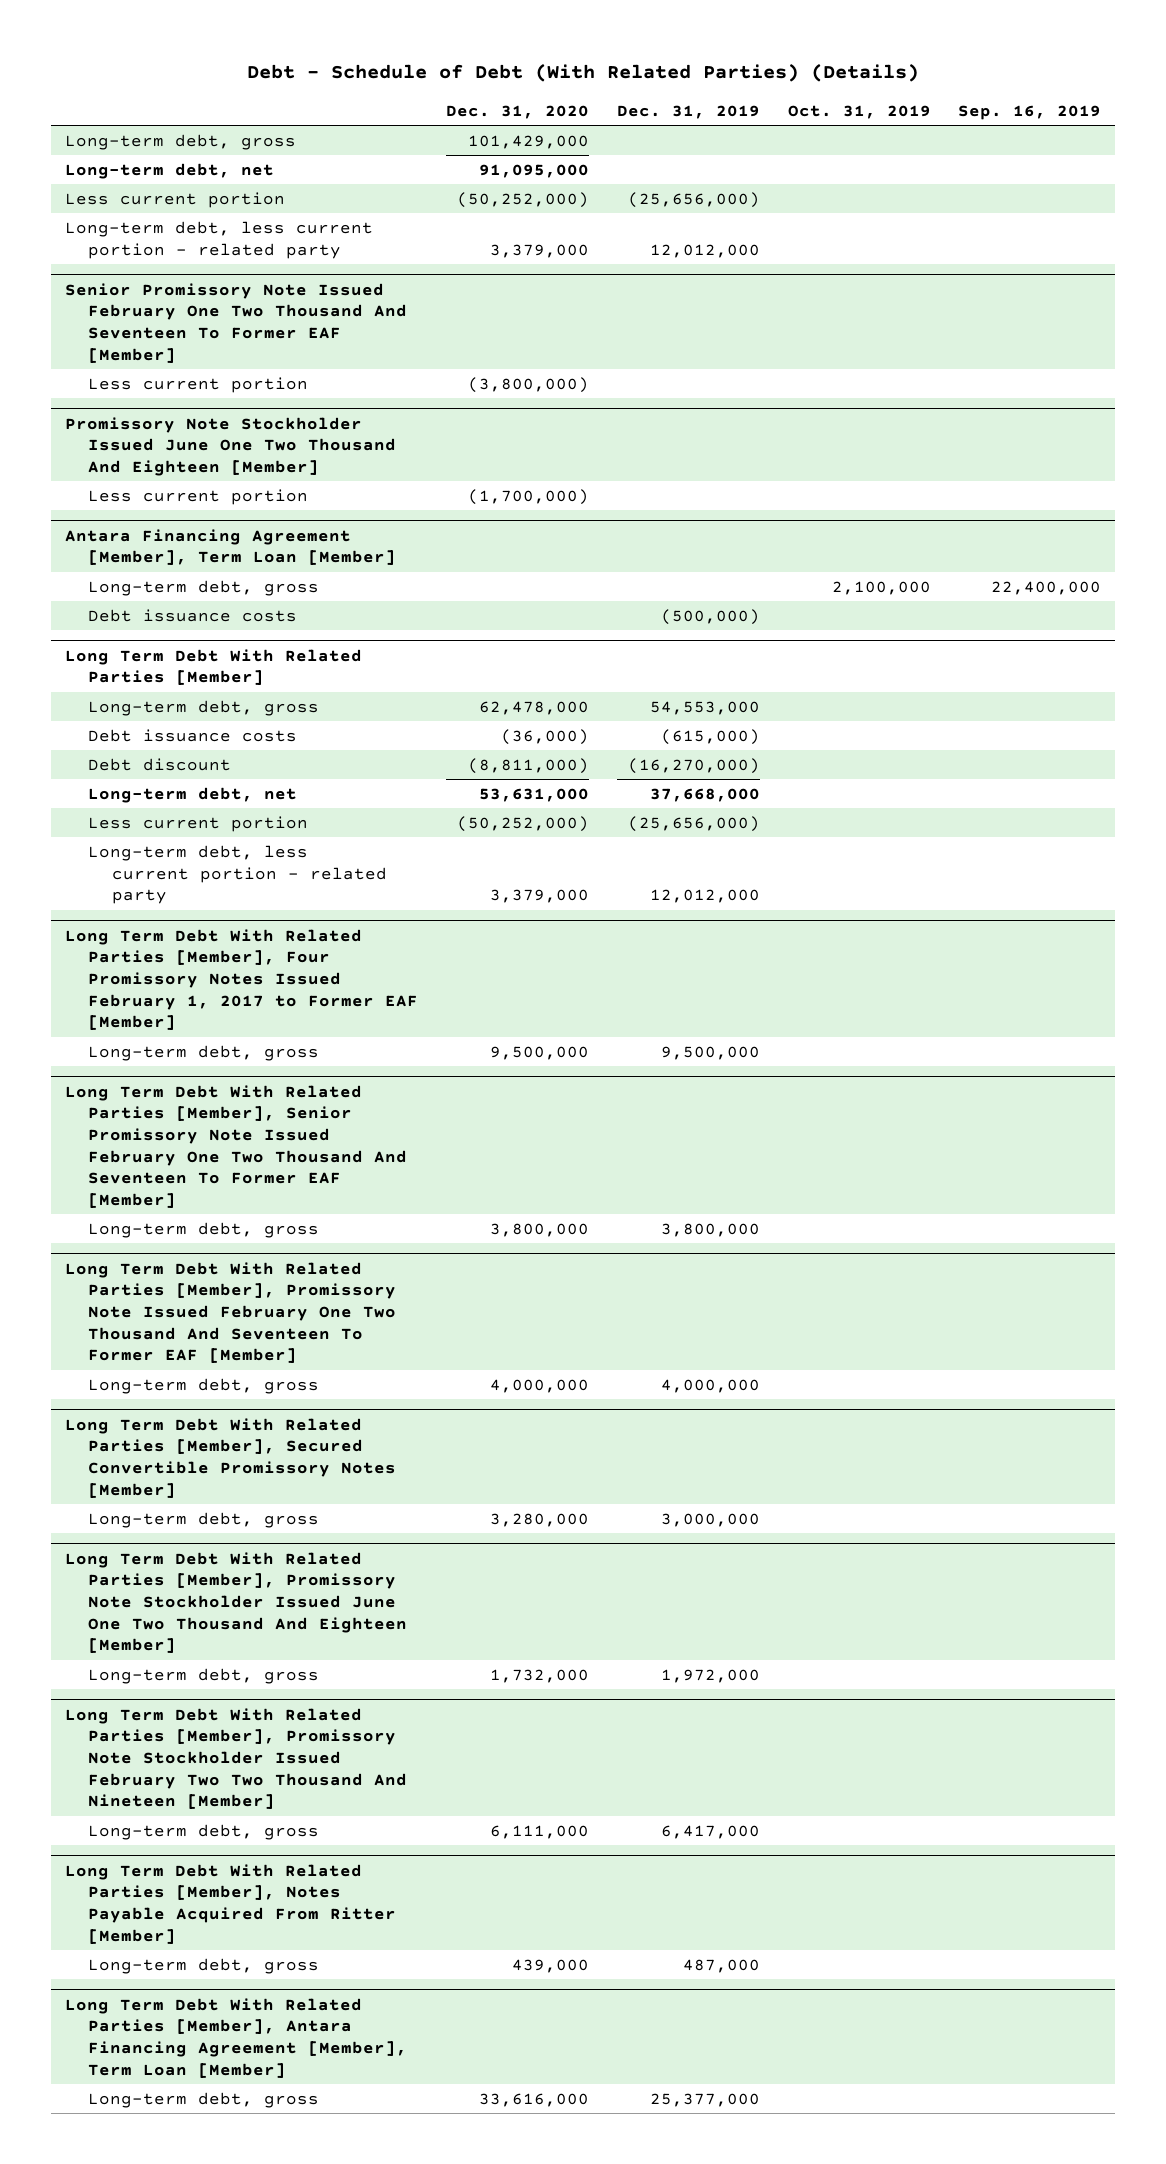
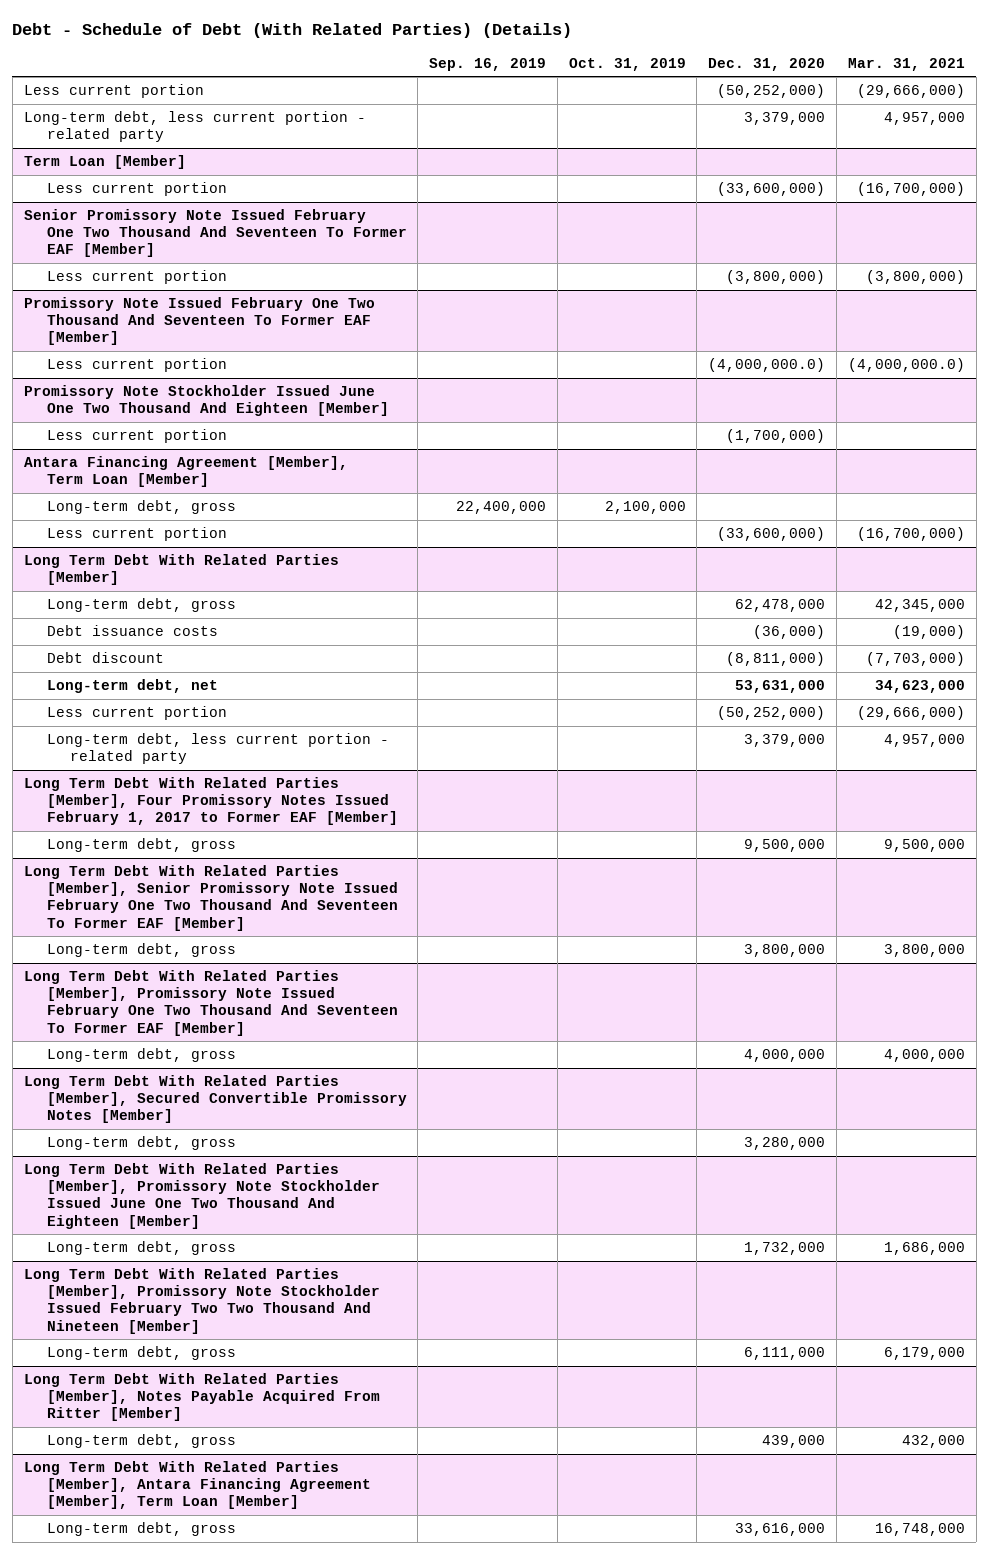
- | Dec. 31, 2020 | Dec. 31, 2019 | Oct. 31, 2019 | Sep. 16, 2019
+ | Sep. 16, 2019 | Oct. 31, 2019 | Dec. 31, 2020 | Mar. 31, 2021
- Long-term debt, gross | 101,429,000 | | |
- Long-term debt, net | 91,095,000 | | |
+ Term Loan [Member]
+ Less current portion | | | (33,600,000) | (16,700,000)
+ Promissory Note Issued February One Two Thousand And Seventeen To Former EAF [Member]
+ Less current portion | | | (4,000,000.0) | (4,000,000.0)
@ Antara Financing Agreement [Member], Term Loan [Member]
- Debt issuance costs | | (500,000) | |
+ Less current portion | | | (33,600,000) | (16,700,000)

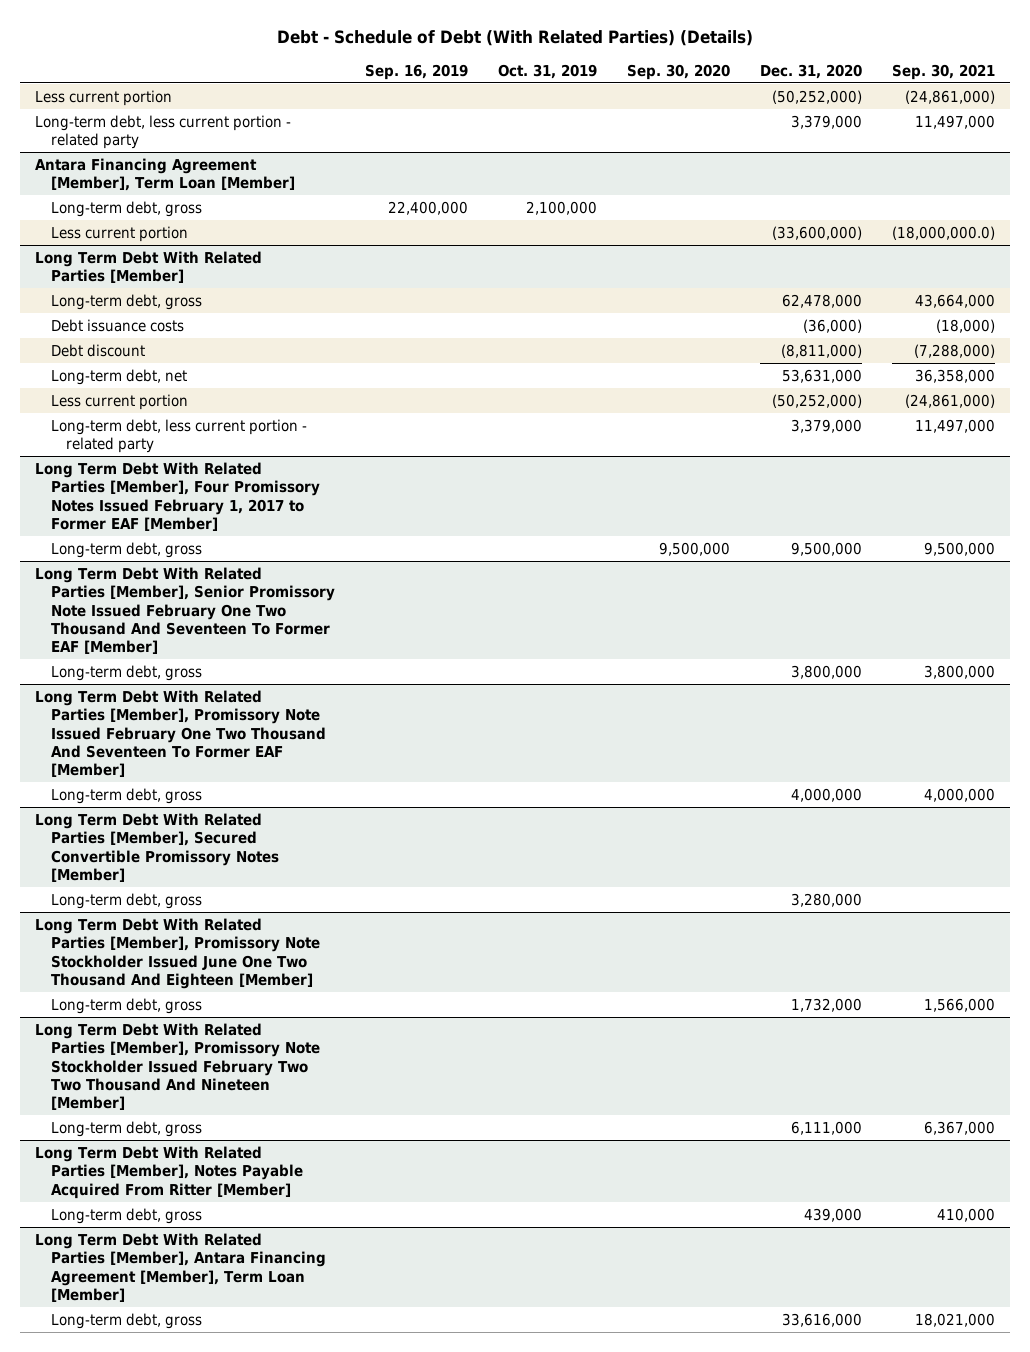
- | Sep. 16, 2019 | Oct. 31, 2019 | Dec. 31, 2020 | Mar. 31, 2021
+ | Sep. 16, 2019 | Oct. 31, 2019 | Sep. 30, 2020 | Dec. 31, 2020 | Sep. 30, 2021
- Term Loan [Member]
- Less current portion | | | (33,600,000) | (16,700,000)
- Senior Promissory Note Issued February One Two Thousand And Seventeen To Former EAF [Member]
- Less current portion | | | (3,800,000) | (3,800,000)
- Promissory Note Issued February One Two Thousand And Seventeen To Former EAF [Member]
- Less current portion | | | (4,000,000.0) | (4,000,000.0)
- Promissory Note Stockholder Issued June One Two Thousand And Eighteen [Member]
- Less current portion | | | (1,700,000) |

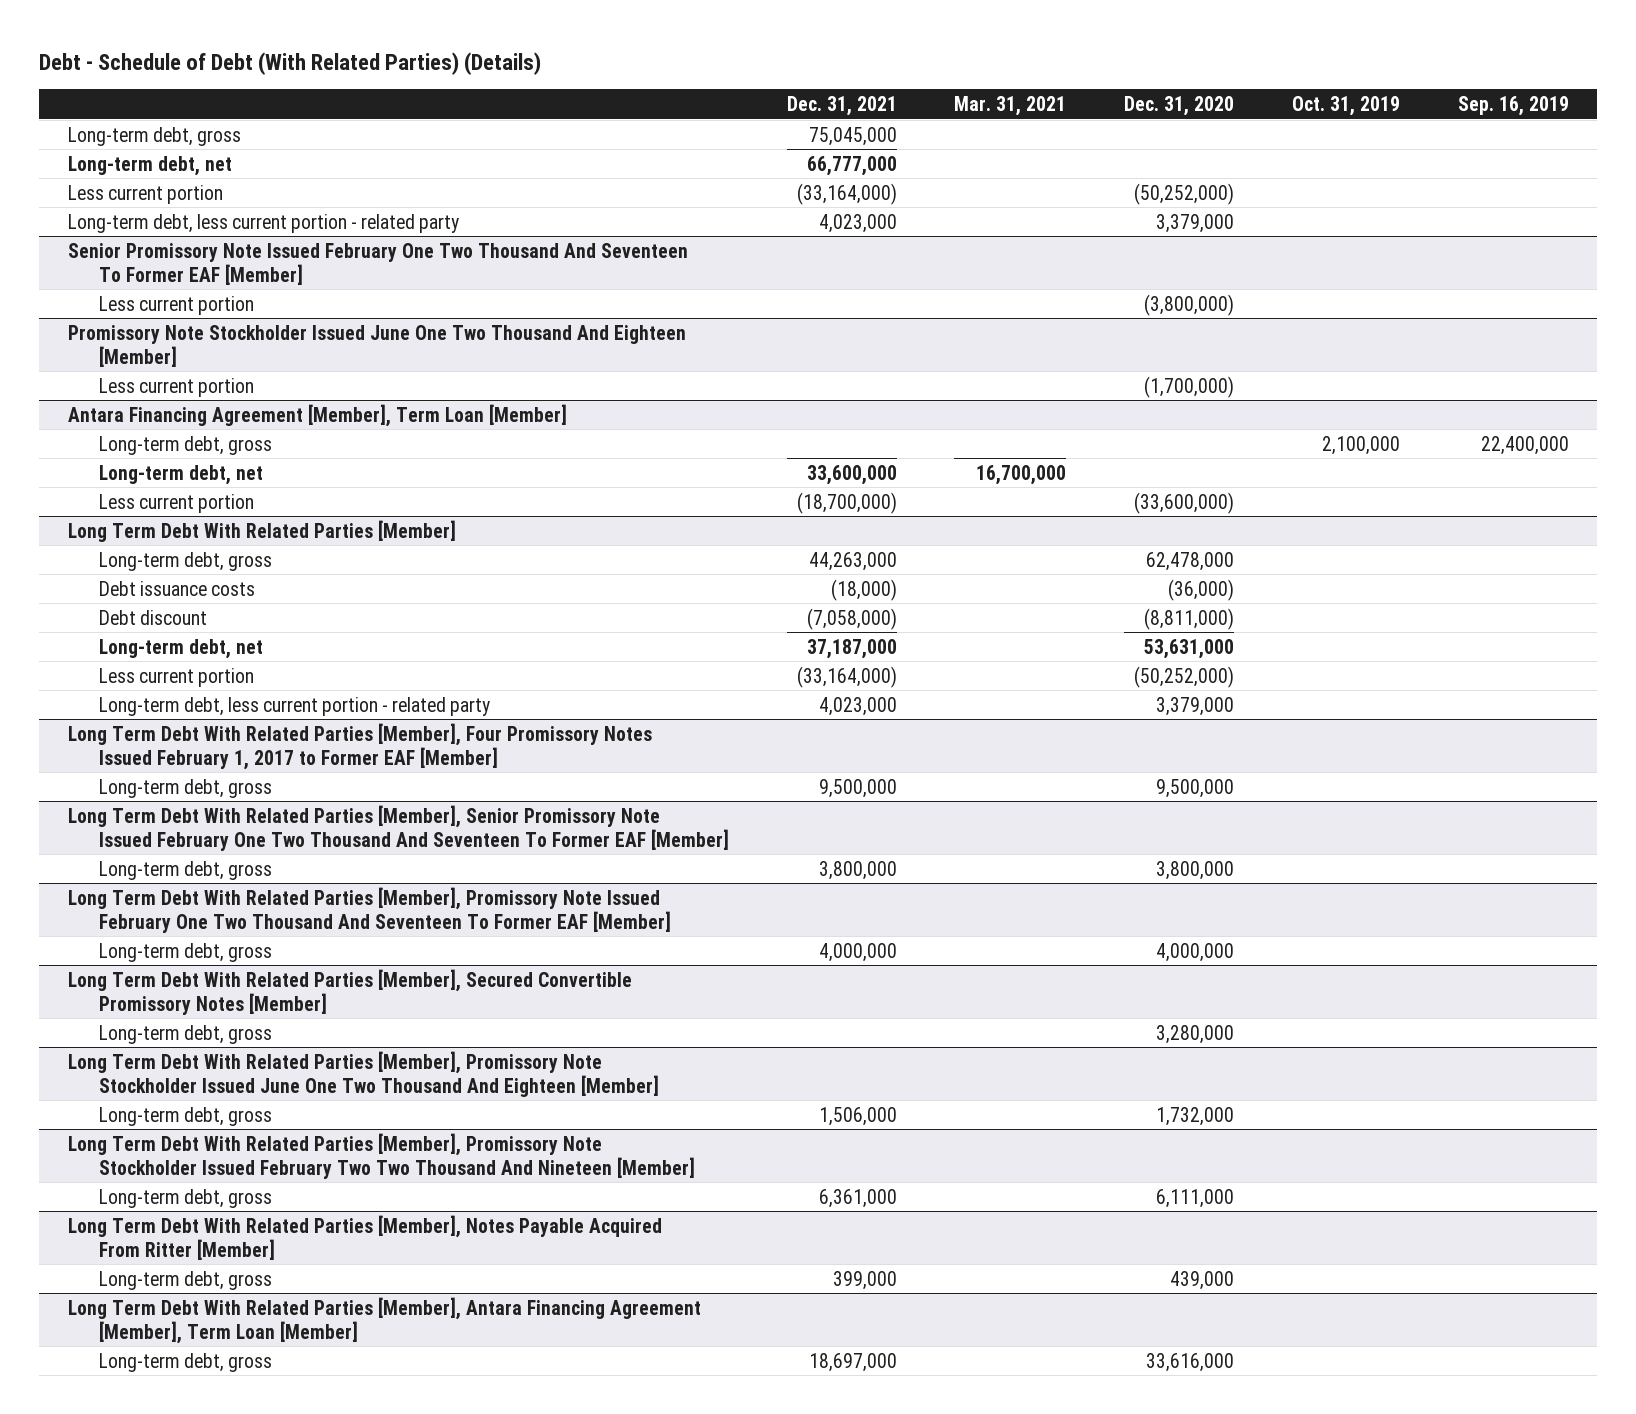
- | Sep. 16, 2019 | Oct. 31, 2019 | Sep. 30, 2020 | Dec. 31, 2020 | Sep. 30, 2021
+ | Dec. 31, 2021 | Mar. 31, 2021 | Dec. 31, 2020 | Oct. 31, 2019 | Sep. 16, 2019
+ Long-term debt, gross | 75,045,000 | | | |
+ Long-term debt, net | 66,777,000 | | | |
+ Senior Promissory Note Issued February One Two Thousand And Seventeen To Former EAF [Member]
+ Less current portion | | | (3,800,000) | |
+ Promissory Note Stockholder Issued June One Two Thousand And Eighteen [Member]
+ Less current portion | | | (1,700,000) | |
@ Antara Financing Agreement [Member], Term Loan [Member]
+ Long-term debt, net | 33,600,000 | 16,700,000 | | |

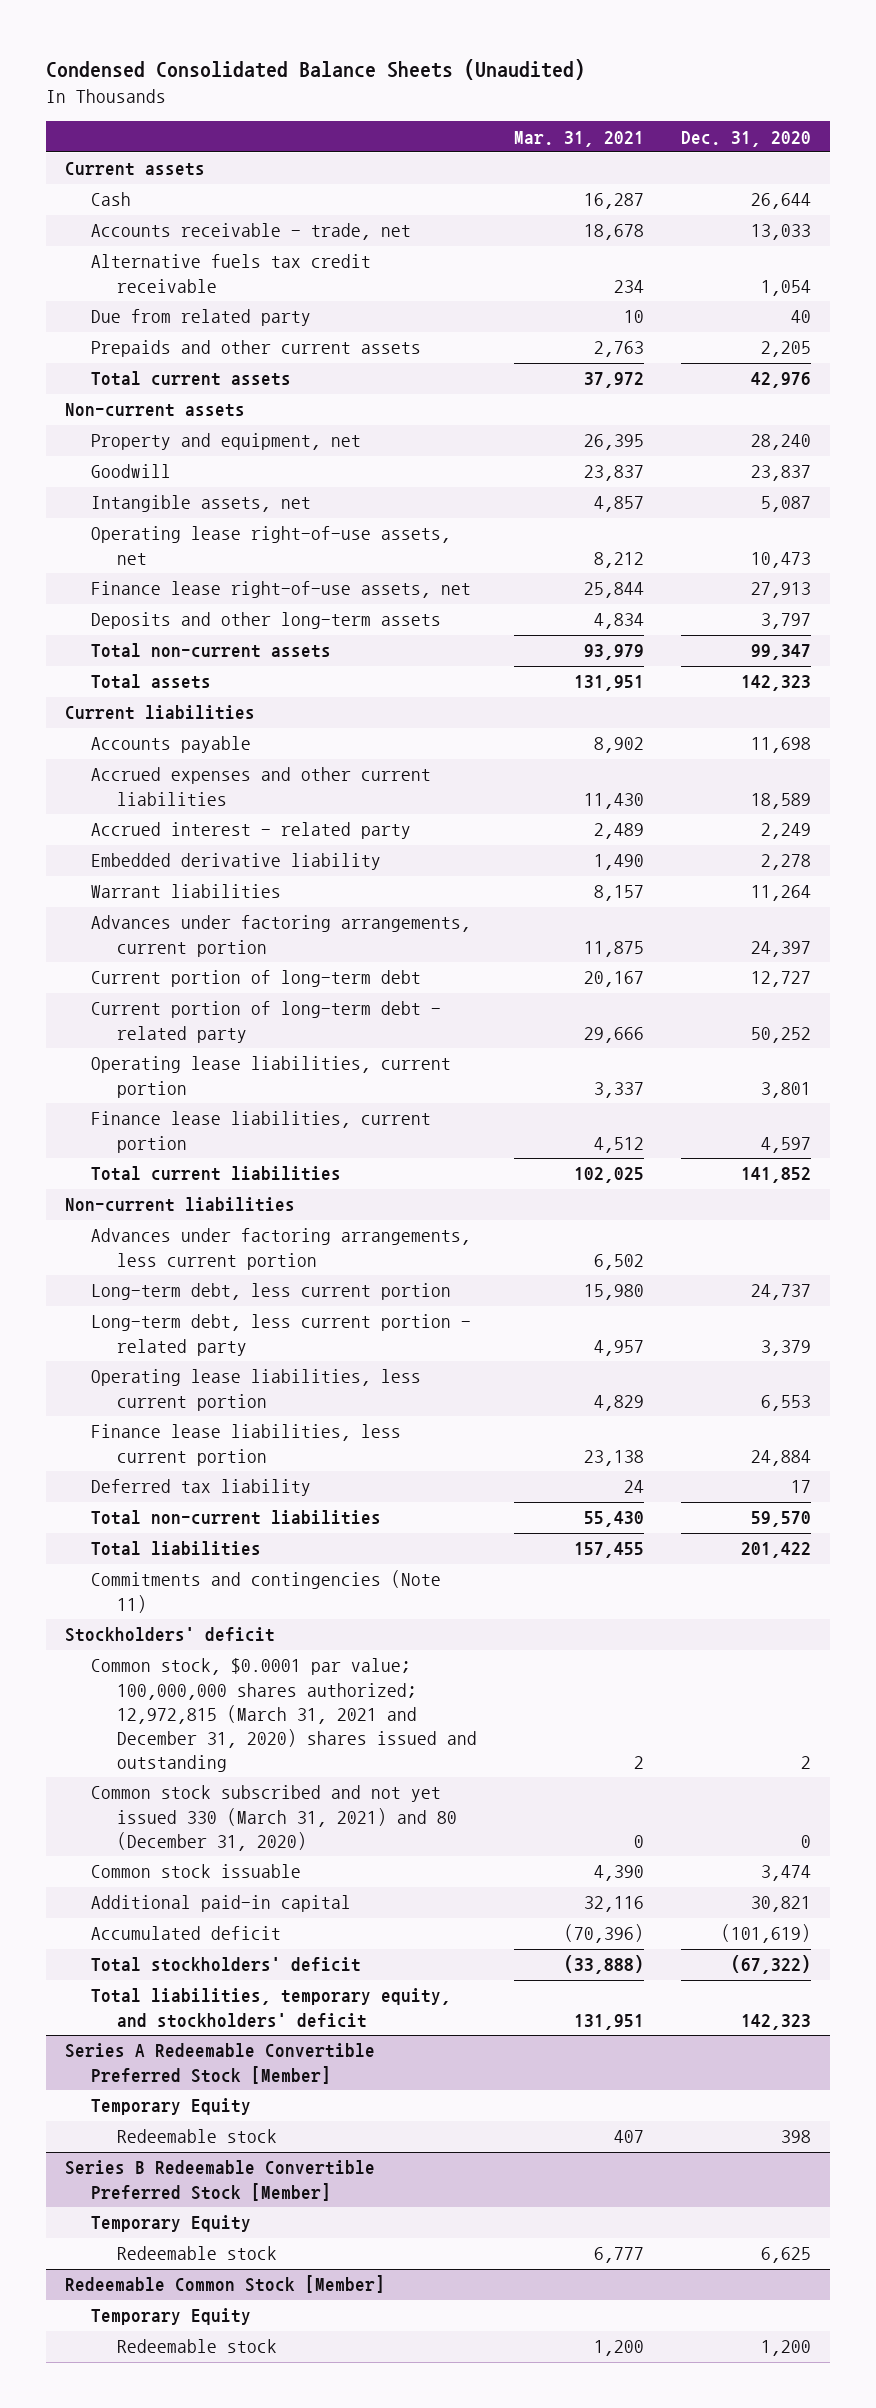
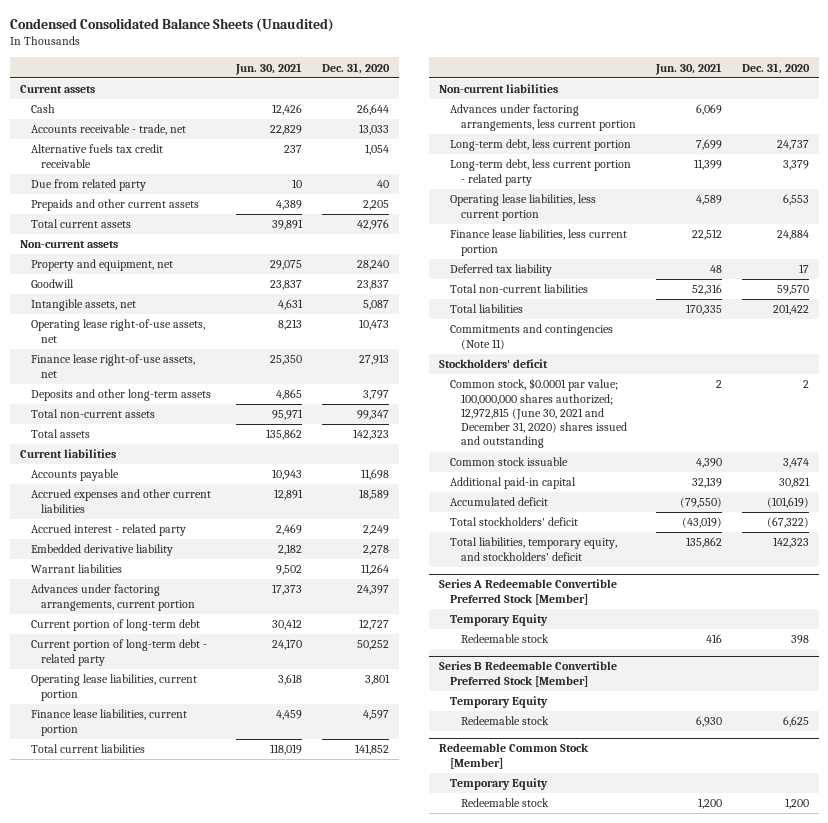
- | Mar. 31, 2021 | Dec. 31, 2020
+ | Jun. 30, 2021 | Dec. 31, 2020
- Common stock, $0.0001 par value; 100,000,000 shares authorized; 12,972,815 (March 31, 2021 and December 31, 2020) shares issued and outstanding | 2 | 2
- Common stock subscribed and not yet issued 330 (March 31, 2021) and 80 (December 31, 2020) | 0 | 0
+ Common stock, $0.0001 par value; 100,000,000 shares authorized; 12,972,815 (June 30, 2021 and December 31, 2020) shares issued and outstanding | 2 | 2

